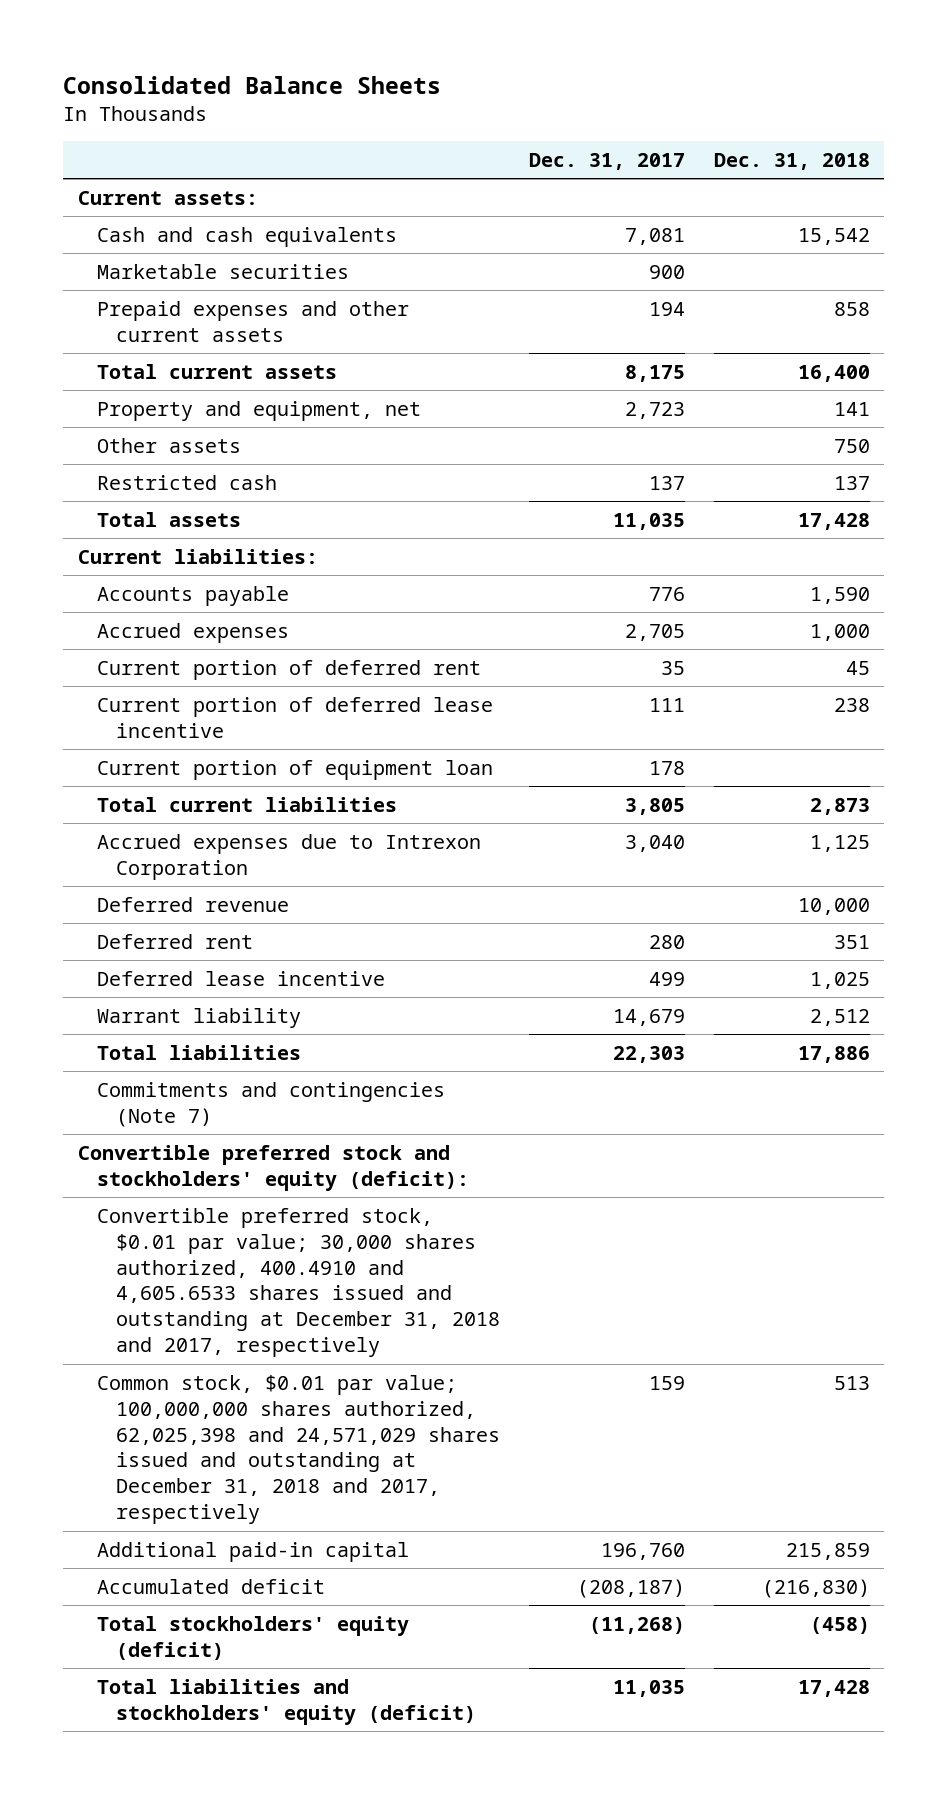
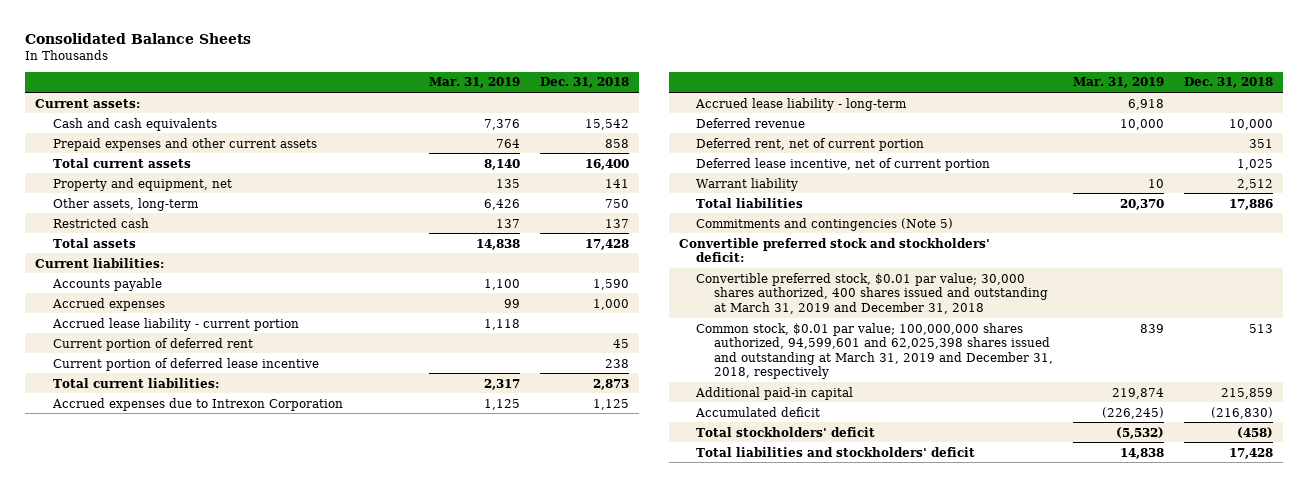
- | Dec. 31, 2017 | Dec. 31, 2018
+ | Mar. 31, 2019 | Dec. 31, 2018
- Marketable securities | 900 |
- Other assets | | 750
+ Other assets, long-term | 6,426 | 750
+ Accrued lease liability - current portion | 1,118 |
- Current portion of equipment loan | 178 |
- Total current liabilities | 3,805 | 2,873
+ Total current liabilities: | 2,317 | 2,873
+ Accrued lease liability - long-term | 6,918 |
- Deferred rent | 280 | 351
- Deferred lease incentive | 499 | 1,025
+ Deferred rent, net of current portion | | 351
+ Deferred lease incentive, net of current portion | | 1,025
- Commitments and contingencies (Note 7)
- Convertible preferred stock and stockholders' equity (deficit):
- Convertible preferred stock, $0.01 par value; 30,000 shares authorized, 400.4910 and 4,605.6533 shares issued and outstanding at December 31, 2018 and 2017, respectively
- Common stock, $0.01 par value; 100,000,000 shares authorized, 62,025,398 and 24,571,029 shares issued and outstanding at December 31, 2018 and 2017, respectively | 159 | 513
+ Commitments and contingencies (Note 5)
+ Convertible preferred stock and stockholders' deficit:
+ Convertible preferred stock, $0.01 par value; 30,000 shares authorized, 400 shares issued and outstanding at March 31, 2019 and December 31, 2018
+ Common stock, $0.01 par value; 100,000,000 shares authorized, 94,599,601 and 62,025,398 shares issued and outstanding at March 31, 2019 and December 31, 2018, respectively | 839 | 513
- Total stockholders' equity (deficit) | (11,268) | (458)
- Total liabilities and stockholders' equity (deficit) | 11,035 | 17,428
+ Total stockholders' deficit | (5,532) | (458)
+ Total liabilities and stockholders' deficit | 14,838 | 17,428

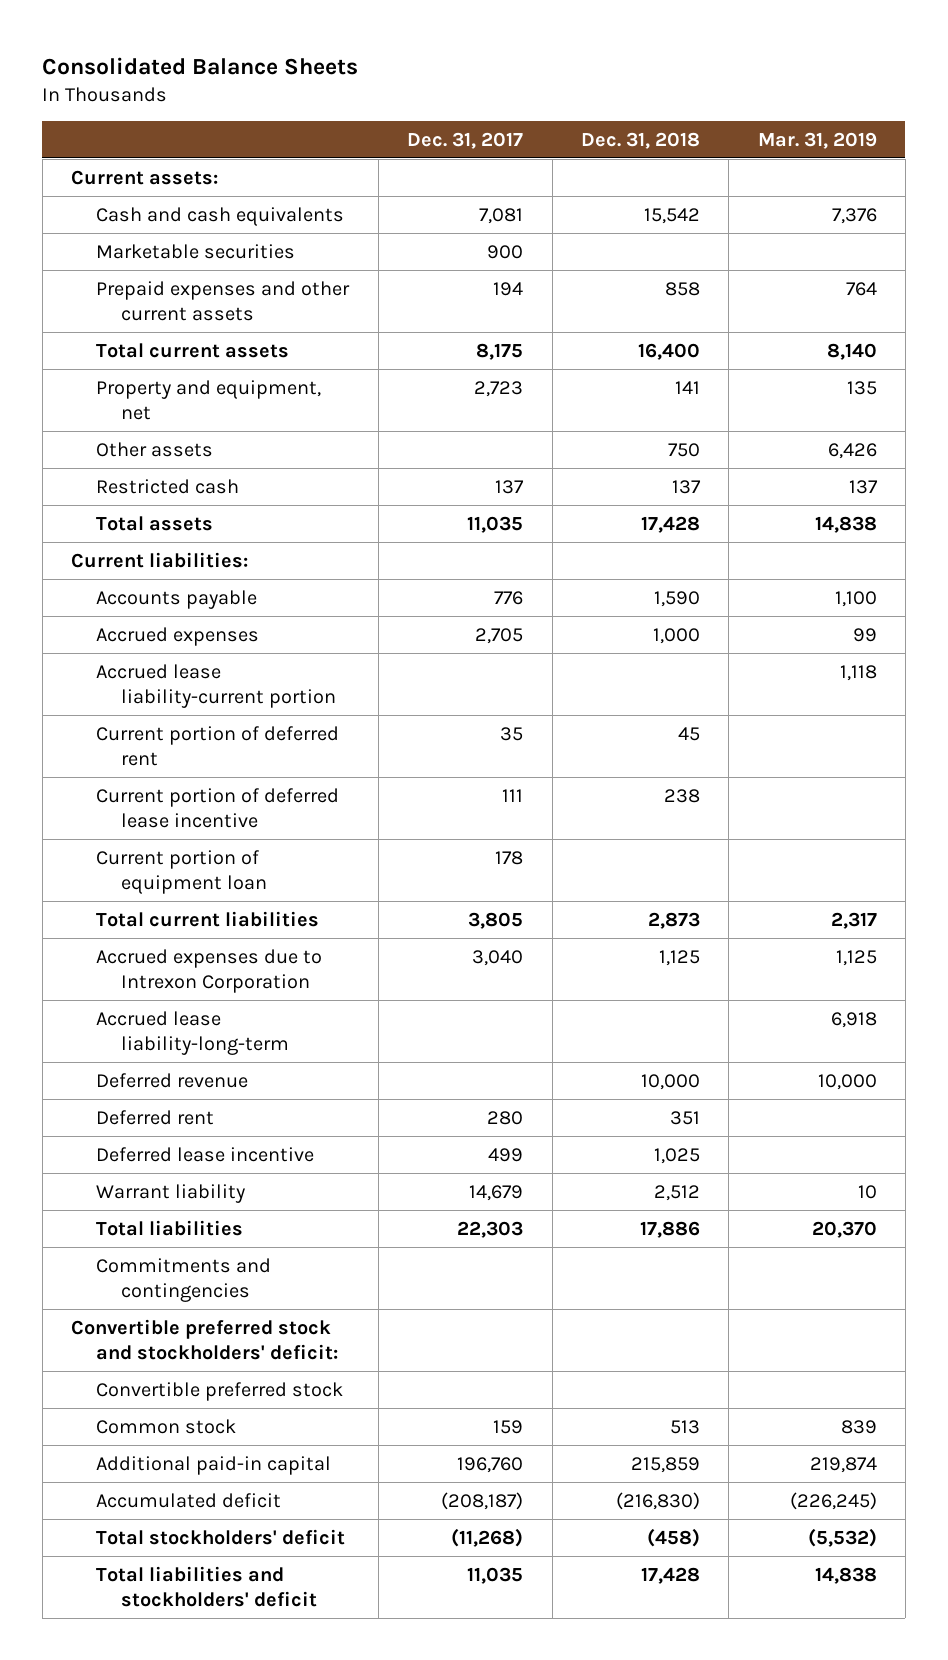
- | Mar. 31, 2019 | Dec. 31, 2018
+ | Dec. 31, 2017 | Dec. 31, 2018 | Mar. 31, 2019
+ Marketable securities | 900 | |
- Other assets, long-term | 6,426 | 750
+ Other assets | | 750 | 6,426
- Accrued lease liability - current portion | 1,118 |
+ Accrued lease liability-current portion | | | 1,118
- Total current liabilities: | 2,317 | 2,873
+ Current portion of equipment loan | 178 | |
+ Total current liabilities | 3,805 | 2,873 | 2,317
- Accrued lease liability - long-term | 6,918 |
+ Accrued lease liability-long-term | | | 6,918
- Deferred rent, net of current portion | | 351
- Deferred lease incentive, net of current portion | | 1,025
+ Deferred rent | 280 | 351 |
+ Deferred lease incentive | 499 | 1,025 |
- Commitments and contingencies (Note 5)
+ Commitments and contingencies
- Convertible preferred stock, $0.01 par value; 30,000 shares authorized, 400 shares issued and outstanding at March 31, 2019 and December 31, 2018
- Common stock, $0.01 par value; 100,000,000 shares authorized, 94,599,601 and 62,025,398 shares issued and outstanding at March 31, 2019 and December 31, 2018, respectively | 839 | 513
+ Convertible preferred stock
+ Common stock | 159 | 513 | 839

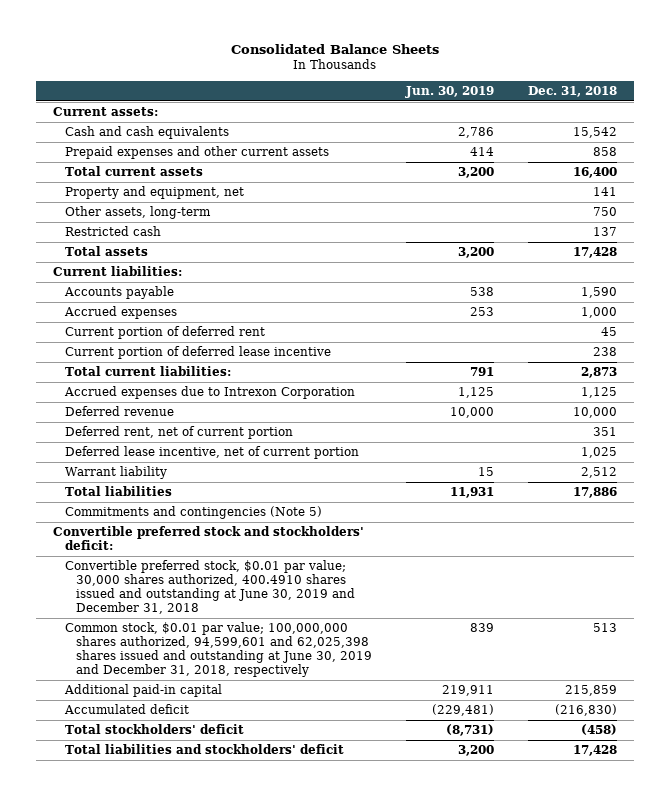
- | Dec. 31, 2017 | Dec. 31, 2018 | Mar. 31, 2019
+ | Jun. 30, 2019 | Dec. 31, 2018
- Marketable securities | 900 | |
- Other assets | | 750 | 6,426
+ Other assets, long-term | | 750
- Accrued lease liability-current portion | | | 1,118
- Current portion of equipment loan | 178 | |
- Total current liabilities | 3,805 | 2,873 | 2,317
+ Total current liabilities: | 791 | 2,873
- Accrued lease liability-long-term | | | 6,918
- Deferred rent | 280 | 351 |
- Deferred lease incentive | 499 | 1,025 |
+ Deferred rent, net of current portion | | 351
+ Deferred lease incentive, net of current portion | | 1,025
- Commitments and contingencies
+ Commitments and contingencies (Note 5)
- Convertible preferred stock
- Common stock | 159 | 513 | 839
+ Convertible preferred stock, $0.01 par value; 30,000 shares authorized, 400.4910 shares issued and outstanding at June 30, 2019 and December 31, 2018
+ Common stock, $0.01 par value; 100,000,000 shares authorized, 94,599,601 and 62,025,398 shares issued and outstanding at June 30, 2019 and December 31, 2018, respectively | 839 | 513

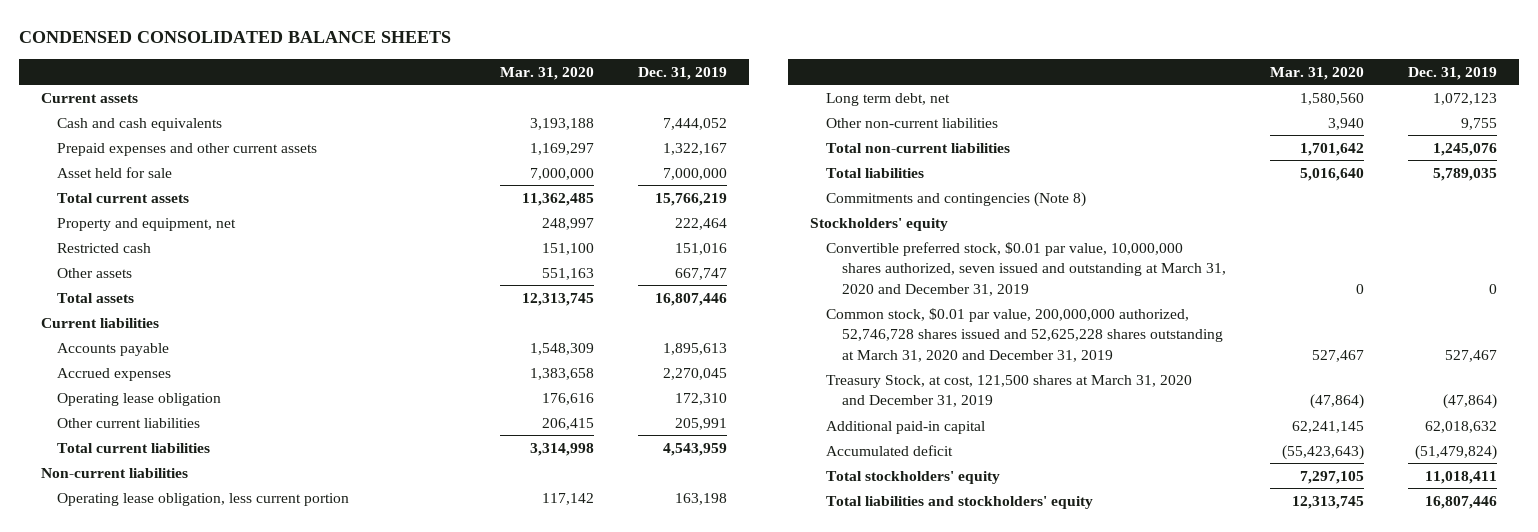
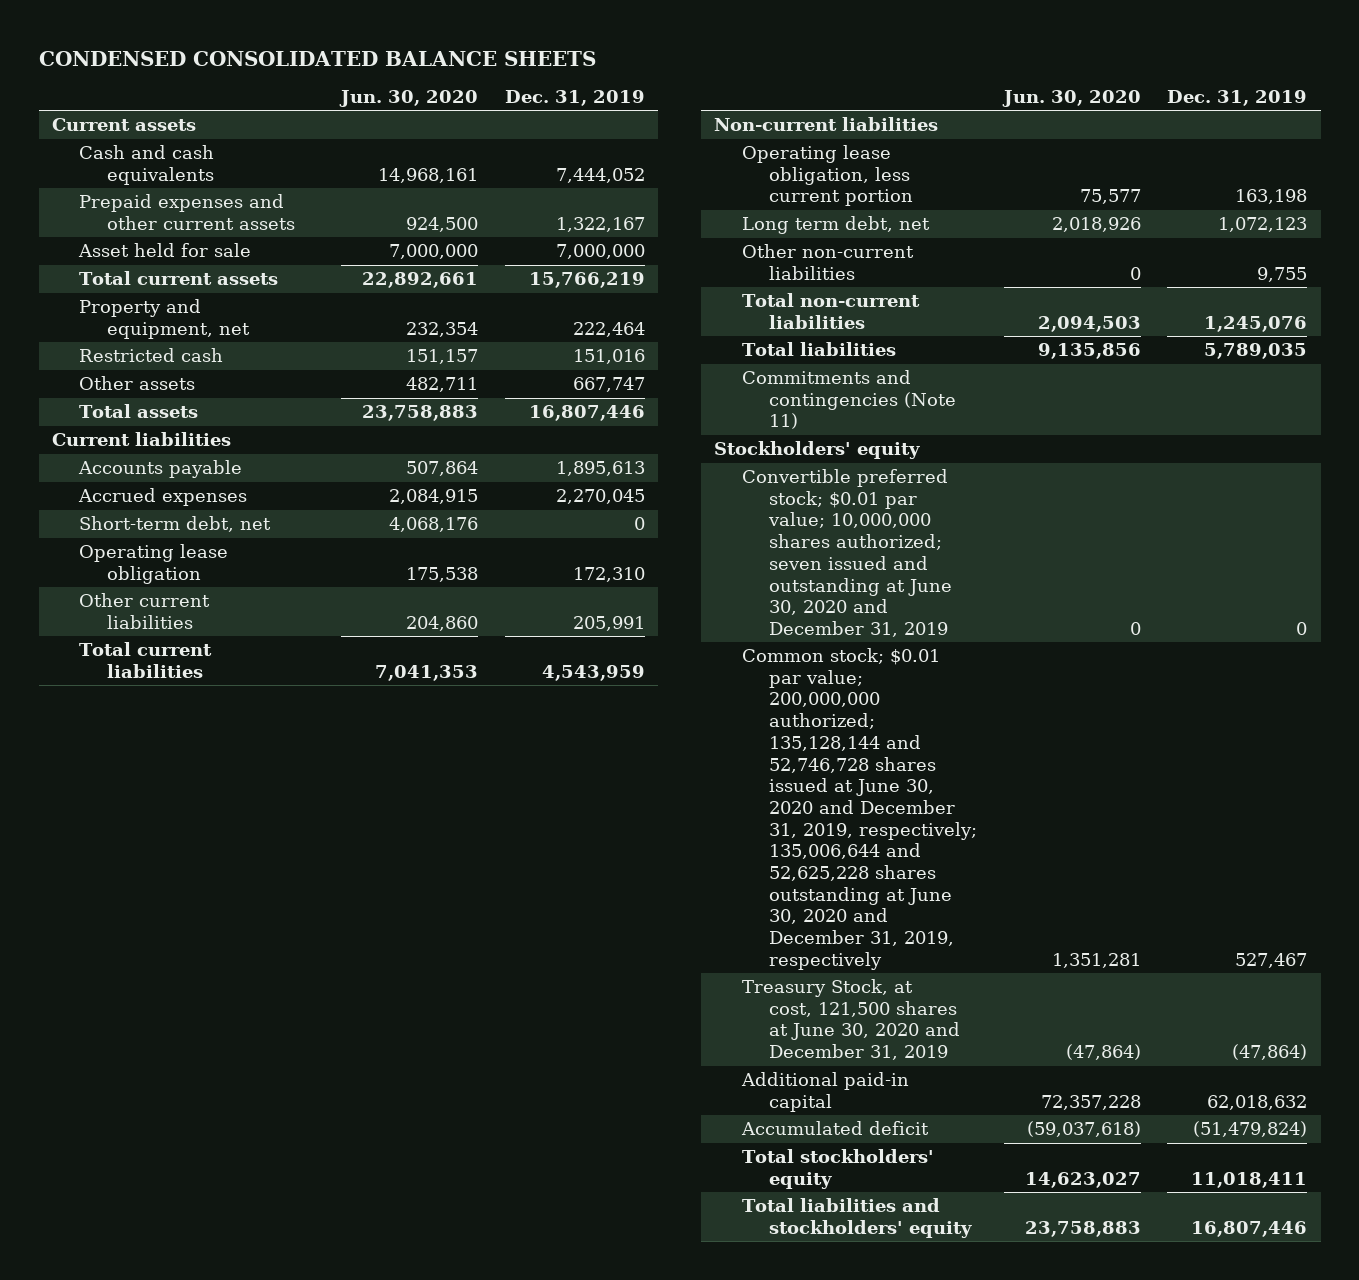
- | Mar. 31, 2020 | Dec. 31, 2019
+ | Jun. 30, 2020 | Dec. 31, 2019
+ Short-term debt, net | 4,068,176 | 0
- Commitments and contingencies (Note 8)
+ Commitments and contingencies (Note 11)
- Convertible preferred stock, $0.01 par value, 10,000,000 shares authorized, seven issued and outstanding at March 31, 2020 and December 31, 2019 | 0 | 0
- Common stock, $0.01 par value, 200,000,000 authorized, 52,746,728 shares issued and 52,625,228 shares outstanding at March 31, 2020 and December 31, 2019 | 527,467 | 527,467
- Treasury Stock, at cost, 121,500 shares at March 31, 2020 and December 31, 2019 | (47,864) | (47,864)
+ Convertible preferred stock; $0.01 par value; 10,000,000 shares authorized; seven issued and outstanding at June 30, 2020 and December 31, 2019 | 0 | 0
+ Common stock; $0.01 par value; 200,000,000 authorized; 135,128,144 and 52,746,728 shares issued at June 30, 2020 and December 31, 2019, respectively; 135,006,644 and 52,625,228 shares outstanding at June 30, 2020 and December 31, 2019, respectively | 1,351,281 | 527,467
+ Treasury Stock, at cost, 121,500 shares at June 30, 2020 and December 31, 2019 | (47,864) | (47,864)

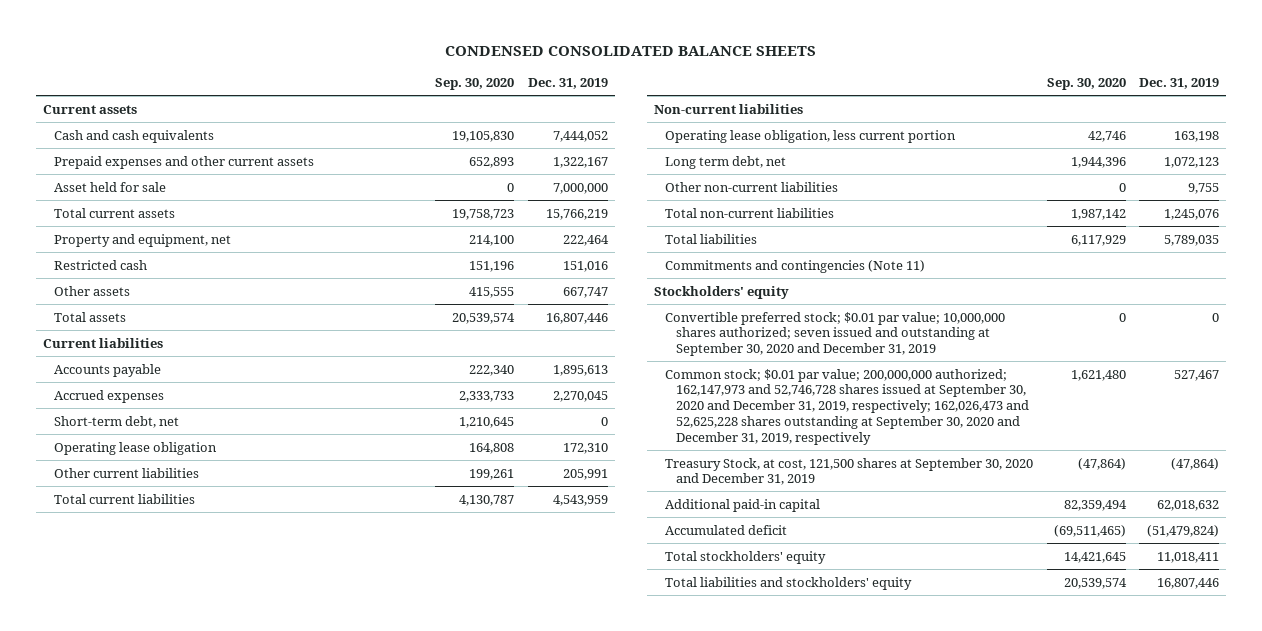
- | Jun. 30, 2020 | Dec. 31, 2019
+ | Sep. 30, 2020 | Dec. 31, 2019
- Convertible preferred stock; $0.01 par value; 10,000,000 shares authorized; seven issued and outstanding at June 30, 2020 and December 31, 2019 | 0 | 0
- Common stock; $0.01 par value; 200,000,000 authorized; 135,128,144 and 52,746,728 shares issued at June 30, 2020 and December 31, 2019, respectively; 135,006,644 and 52,625,228 shares outstanding at June 30, 2020 and December 31, 2019, respectively | 1,351,281 | 527,467
- Treasury Stock, at cost, 121,500 shares at June 30, 2020 and December 31, 2019 | (47,864) | (47,864)
+ Convertible preferred stock; $0.01 par value; 10,000,000 shares authorized; seven issued and outstanding at September 30, 2020 and December 31, 2019 | 0 | 0
+ Common stock; $0.01 par value; 200,000,000 authorized; 162,147,973 and 52,746,728 shares issued at September 30, 2020 and December 31, 2019, respectively; 162,026,473 and 52,625,228 shares outstanding at September 30, 2020 and December 31, 2019, respectively | 1,621,480 | 527,467
+ Treasury Stock, at cost, 121,500 shares at September 30, 2020 and December 31, 2019 | (47,864) | (47,864)

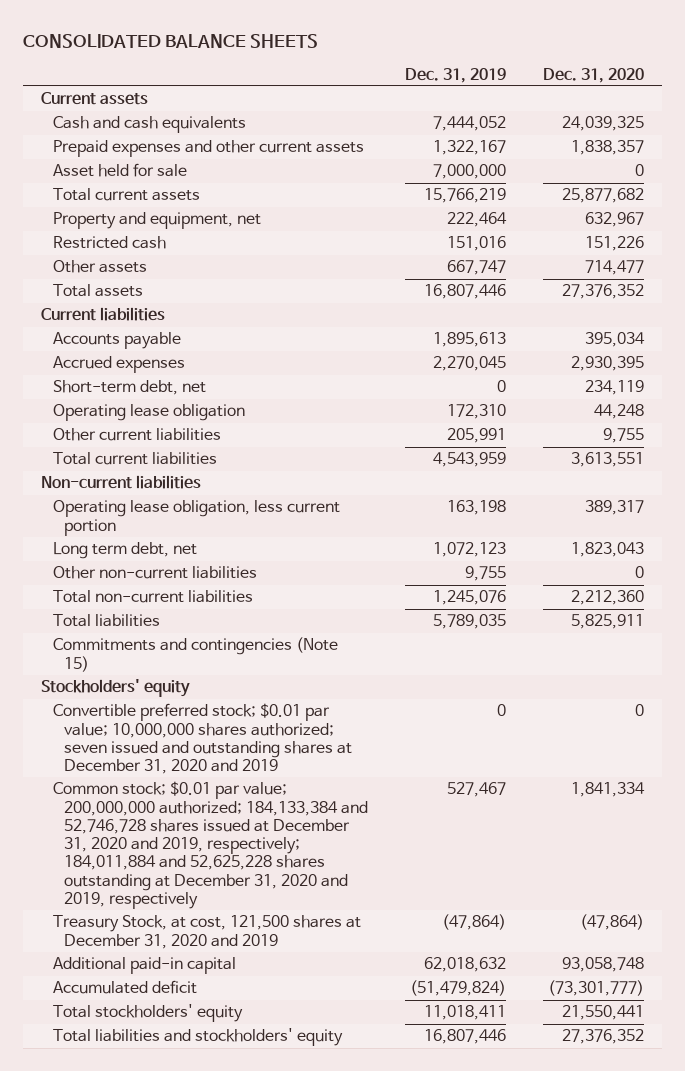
- CONDENSED CONSOLIDATED BALANCE SHEETS
+ CONSOLIDATED BALANCE SHEETS
- | Sep. 30, 2020 | Dec. 31, 2019
+ | Dec. 31, 2019 | Dec. 31, 2020
- Commitments and contingencies (Note 11)
+ Commitments and contingencies (Note 15)
- Convertible preferred stock; $0.01 par value; 10,000,000 shares authorized; seven issued and outstanding at September 30, 2020 and December 31, 2019 | 0 | 0
- Common stock; $0.01 par value; 200,000,000 authorized; 162,147,973 and 52,746,728 shares issued at September 30, 2020 and December 31, 2019, respectively; 162,026,473 and 52,625,228 shares outstanding at September 30, 2020 and December 31, 2019, respectively | 1,621,480 | 527,467
- Treasury Stock, at cost, 121,500 shares at September 30, 2020 and December 31, 2019 | (47,864) | (47,864)
+ Convertible preferred stock; $0.01 par value; 10,000,000 shares authorized; seven issued and outstanding shares at December 31, 2020 and 2019 | 0 | 0
+ Common stock; $0.01 par value; 200,000,000 authorized; 184,133,384 and 52,746,728 shares issued at December 31, 2020 and 2019, respectively; 184,011,884 and 52,625,228 shares outstanding at December 31, 2020 and 2019, respectively | 527,467 | 1,841,334
+ Treasury Stock, at cost, 121,500 shares at December 31, 2020 and 2019 | (47,864) | (47,864)

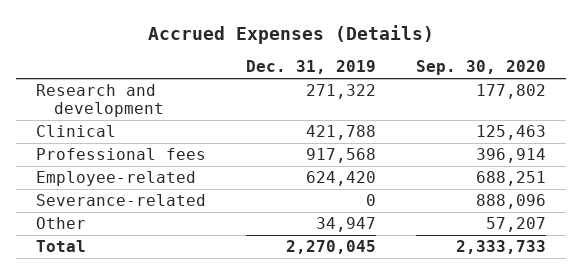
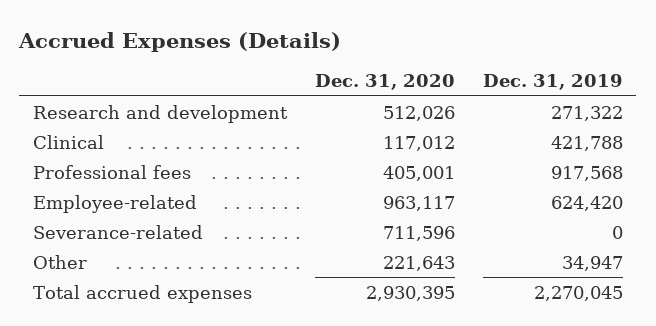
- | Dec. 31, 2019 | Sep. 30, 2020
+ | Dec. 31, 2020 | Dec. 31, 2019
- Total | 2,270,045 | 2,333,733
+ Total accrued expenses | 2,930,395 | 2,270,045

